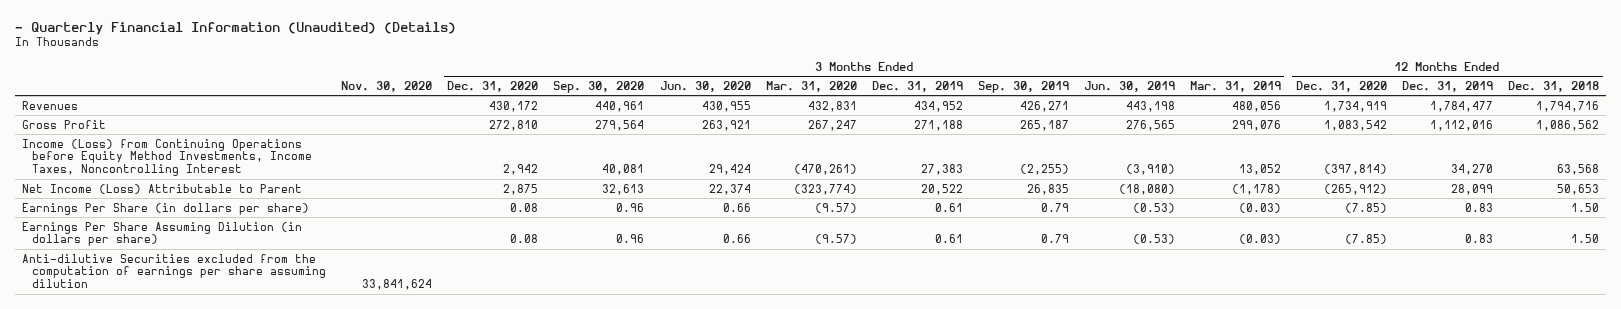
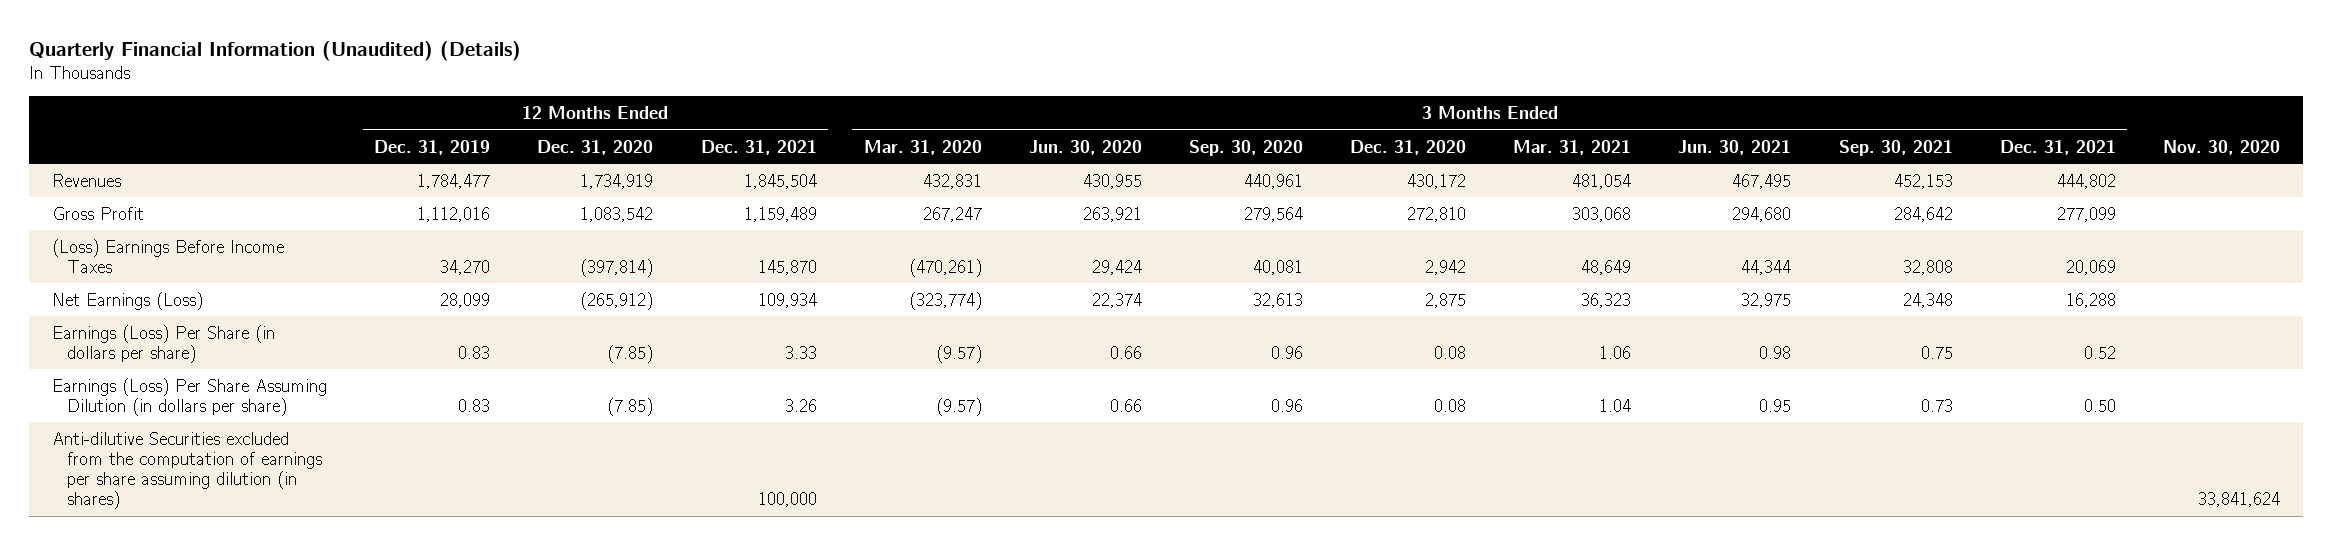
- - Quarterly Financial Information (Unaudited) (Details)
+ Quarterly Financial Information (Unaudited) (Details)
- | Nov. 30, 2020 | 3 Months Ended Dec. 31, 2020 | 3 Months Ended Sep. 30, 2020 | 3 Months Ended Jun. 30, 2020 | 3 Months Ended Mar. 31, 2020 | 3 Months Ended Dec. 31, 2019 | 3 Months Ended Sep. 30, 2019 | 3 Months Ended Jun. 30, 2019 | 3 Months Ended Mar. 31, 2019 | 12 Months Ended Dec. 31, 2020 | 12 Months Ended Dec. 31, 2019 | 12 Months Ended Dec. 31, 2018
+ | 12 Months Ended Dec. 31, 2019 | 12 Months Ended Dec. 31, 2020 | 12 Months Ended Dec. 31, 2021 | 3 Months Ended Mar. 31, 2020 | 3 Months Ended Jun. 30, 2020 | 3 Months Ended Sep. 30, 2020 | 3 Months Ended Dec. 31, 2020 | 3 Months Ended Mar. 31, 2021 | 3 Months Ended Jun. 30, 2021 | 3 Months Ended Sep. 30, 2021 | 3 Months Ended Dec. 31, 2021 | Nov. 30, 2020
- Income (Loss) from Continuing Operations before Equity Method Investments, Income Taxes, Noncontrolling Interest | | 2,942 | 40,081 | 29,424 | (470,261) | 27,383 | (2,255) | (3,910) | 13,052 | (397,814) | 34,270 | 63,568
- Net Income (Loss) Attributable to Parent | | 2,875 | 32,613 | 22,374 | (323,774) | 20,522 | 26,835 | (18,080) | (1,178) | (265,912) | 28,099 | 50,653
- Earnings Per Share (in dollars per share) | | 0.08 | 0.96 | 0.66 | (9.57) | 0.61 | 0.79 | (0.53) | (0.03) | (7.85) | 0.83 | 1.50
- Earnings Per Share Assuming Dilution (in dollars per share) | | 0.08 | 0.96 | 0.66 | (9.57) | 0.61 | 0.79 | (0.53) | (0.03) | (7.85) | 0.83 | 1.50
- Anti-dilutive Securities excluded from the computation of earnings per share assuming dilution | 33,841,624 | | | | | | | | | | |
+ (Loss) Earnings Before Income Taxes | 34,270 | (397,814) | 145,870 | (470,261) | 29,424 | 40,081 | 2,942 | 48,649 | 44,344 | 32,808 | 20,069 |
+ Net Earnings (Loss) | 28,099 | (265,912) | 109,934 | (323,774) | 22,374 | 32,613 | 2,875 | 36,323 | 32,975 | 24,348 | 16,288 |
+ Earnings (Loss) Per Share (in dollars per share) | 0.83 | (7.85) | 3.33 | (9.57) | 0.66 | 0.96 | 0.08 | 1.06 | 0.98 | 0.75 | 0.52 |
+ Earnings (Loss) Per Share Assuming Dilution (in dollars per share) | 0.83 | (7.85) | 3.26 | (9.57) | 0.66 | 0.96 | 0.08 | 1.04 | 0.95 | 0.73 | 0.50 |
+ Anti-dilutive Securities excluded from the computation of earnings per share assuming dilution (in shares) | | | 100,000 | | | | | | | | | 33,841,624

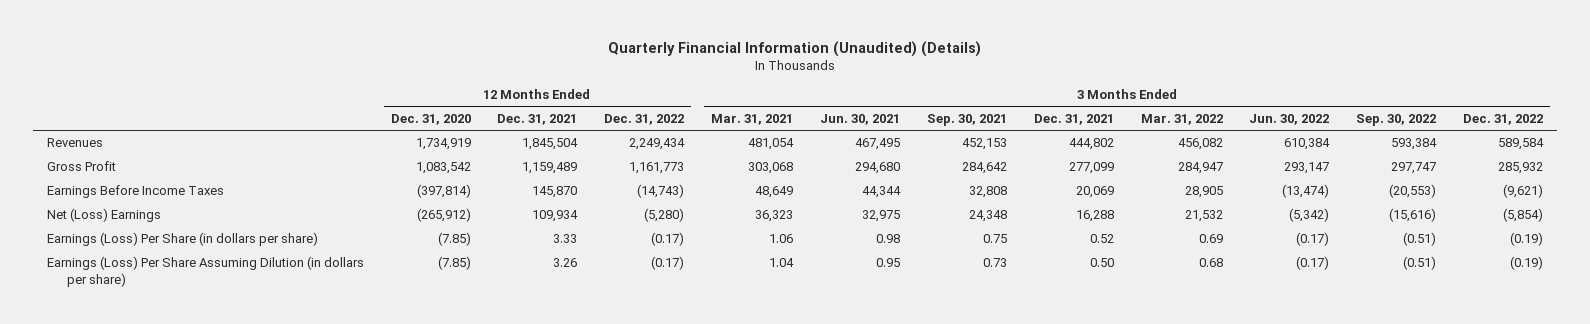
- | 12 Months Ended Dec. 31, 2019 | 12 Months Ended Dec. 31, 2020 | 12 Months Ended Dec. 31, 2021 | 3 Months Ended Mar. 31, 2020 | 3 Months Ended Jun. 30, 2020 | 3 Months Ended Sep. 30, 2020 | 3 Months Ended Dec. 31, 2020 | 3 Months Ended Mar. 31, 2021 | 3 Months Ended Jun. 30, 2021 | 3 Months Ended Sep. 30, 2021 | 3 Months Ended Dec. 31, 2021 | Nov. 30, 2020
+ | 12 Months Ended Dec. 31, 2020 | 12 Months Ended Dec. 31, 2021 | 12 Months Ended Dec. 31, 2022 | 3 Months Ended Mar. 31, 2021 | 3 Months Ended Jun. 30, 2021 | 3 Months Ended Sep. 30, 2021 | 3 Months Ended Dec. 31, 2021 | 3 Months Ended Mar. 31, 2022 | 3 Months Ended Jun. 30, 2022 | 3 Months Ended Sep. 30, 2022 | 3 Months Ended Dec. 31, 2022
- (Loss) Earnings Before Income Taxes | 34,270 | (397,814) | 145,870 | (470,261) | 29,424 | 40,081 | 2,942 | 48,649 | 44,344 | 32,808 | 20,069 |
- Net Earnings (Loss) | 28,099 | (265,912) | 109,934 | (323,774) | 22,374 | 32,613 | 2,875 | 36,323 | 32,975 | 24,348 | 16,288 |
+ Earnings Before Income Taxes | (397,814) | 145,870 | (14,743) | 48,649 | 44,344 | 32,808 | 20,069 | 28,905 | (13,474) | (20,553) | (9,621)
+ Net (Loss) Earnings | (265,912) | 109,934 | (5,280) | 36,323 | 32,975 | 24,348 | 16,288 | 21,532 | (5,342) | (15,616) | (5,854)
- Anti-dilutive Securities excluded from the computation of earnings per share assuming dilution (in shares) | | | 100,000 | | | | | | | | | 33,841,624

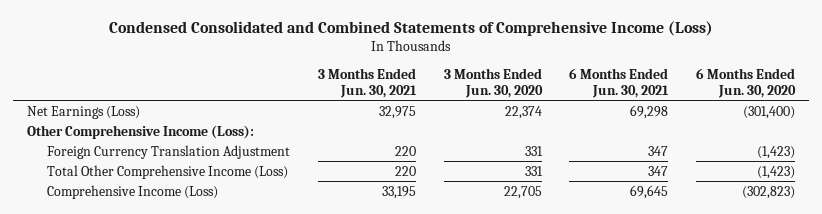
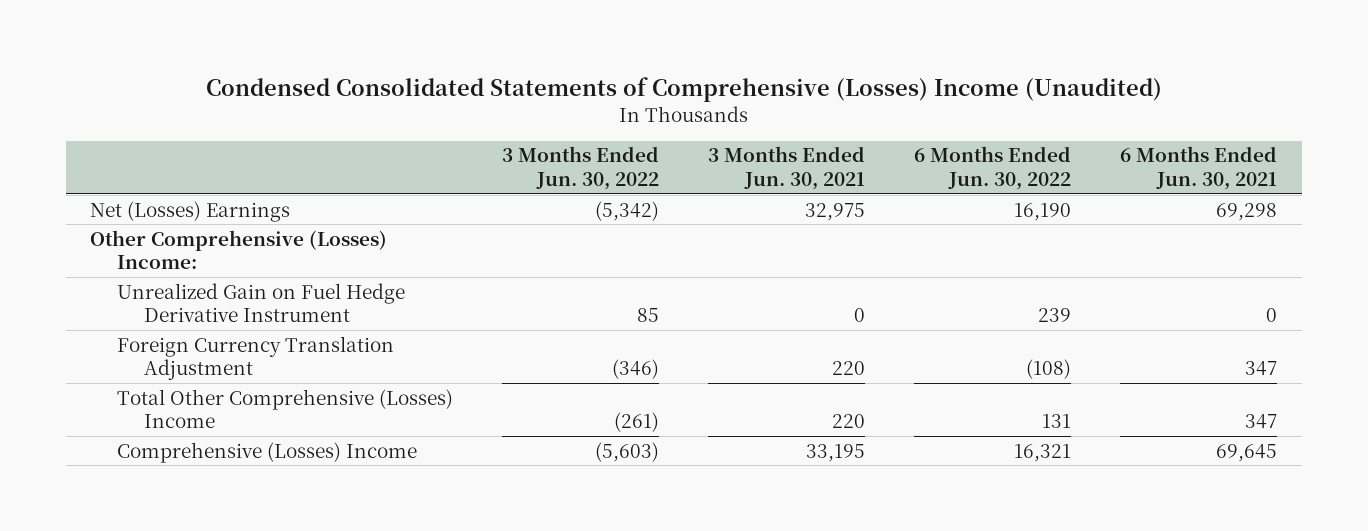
- Condensed Consolidated and Combined Statements of Comprehensive Income (Loss)
+ Condensed Consolidated Statements of Comprehensive (Losses) Income (Unaudited)
- | 3 Months Ended Jun. 30, 2021 | 3 Months Ended Jun. 30, 2020 | 6 Months Ended Jun. 30, 2021 | 6 Months Ended Jun. 30, 2020
+ | 3 Months Ended Jun. 30, 2022 | 3 Months Ended Jun. 30, 2021 | 6 Months Ended Jun. 30, 2022 | 6 Months Ended Jun. 30, 2021
- Net Earnings (Loss) | 32,975 | 22,374 | 69,298 | (301,400)
- Other Comprehensive Income (Loss):
+ Net (Losses) Earnings | (5,342) | 32,975 | 16,190 | 69,298
+ Other Comprehensive (Losses) Income:
+ Unrealized Gain on Fuel Hedge Derivative Instrument | 85 | 0 | 239 | 0
- Total Other Comprehensive Income (Loss) | 220 | 331 | 347 | (1,423)
- Comprehensive Income (Loss) | 33,195 | 22,705 | 69,645 | (302,823)
+ Total Other Comprehensive (Losses) Income | (261) | 220 | 131 | 347
+ Comprehensive (Losses) Income | (5,603) | 33,195 | 16,321 | 69,645

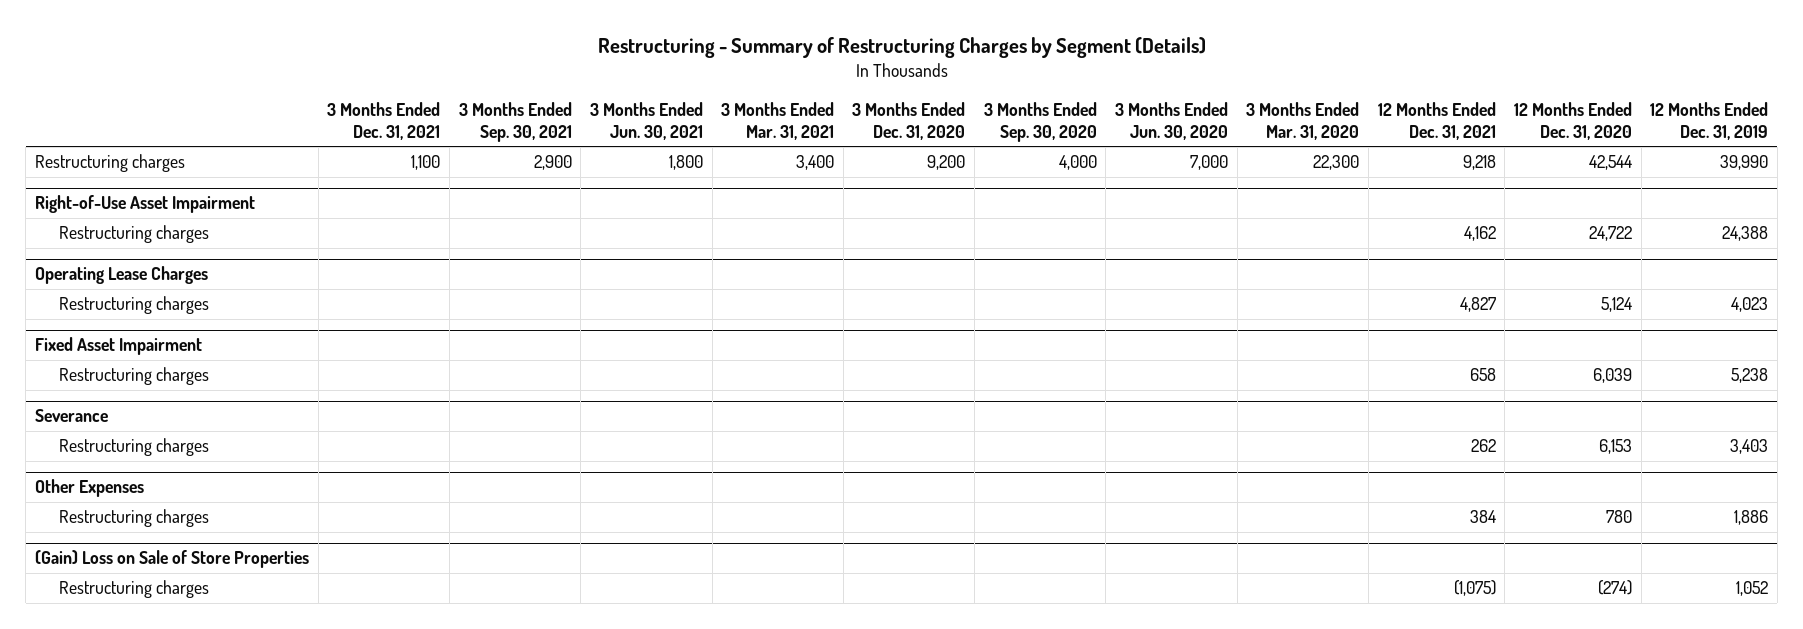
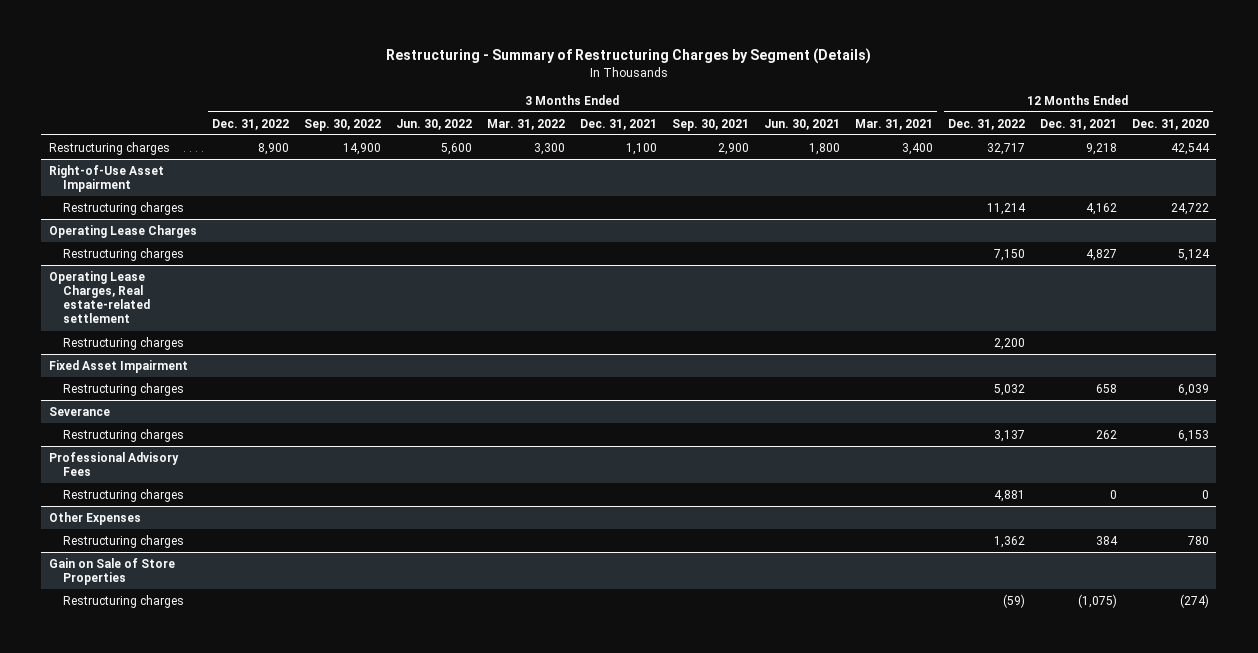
- | 3 Months Ended Dec. 31, 2021 | 3 Months Ended Sep. 30, 2021 | 3 Months Ended Jun. 30, 2021 | 3 Months Ended Mar. 31, 2021 | 3 Months Ended Dec. 31, 2020 | 3 Months Ended Sep. 30, 2020 | 3 Months Ended Jun. 30, 2020 | 3 Months Ended Mar. 31, 2020 | 12 Months Ended Dec. 31, 2021 | 12 Months Ended Dec. 31, 2020 | 12 Months Ended Dec. 31, 2019
+ | 3 Months Ended Dec. 31, 2022 | 3 Months Ended Sep. 30, 2022 | 3 Months Ended Jun. 30, 2022 | 3 Months Ended Mar. 31, 2022 | 3 Months Ended Dec. 31, 2021 | 3 Months Ended Sep. 30, 2021 | 3 Months Ended Jun. 30, 2021 | 3 Months Ended Mar. 31, 2021 | 12 Months Ended Dec. 31, 2022 | 12 Months Ended Dec. 31, 2021 | 12 Months Ended Dec. 31, 2020
+ Operating Lease Charges, Real estate-related settlement
+ Restructuring charges | | | | | | | | | 2,200 | |
+ Professional Advisory Fees
+ Restructuring charges | | | | | | | | | 4,881 | 0 | 0
- (Gain) Loss on Sale of Store Properties
+ Gain on Sale of Store Properties

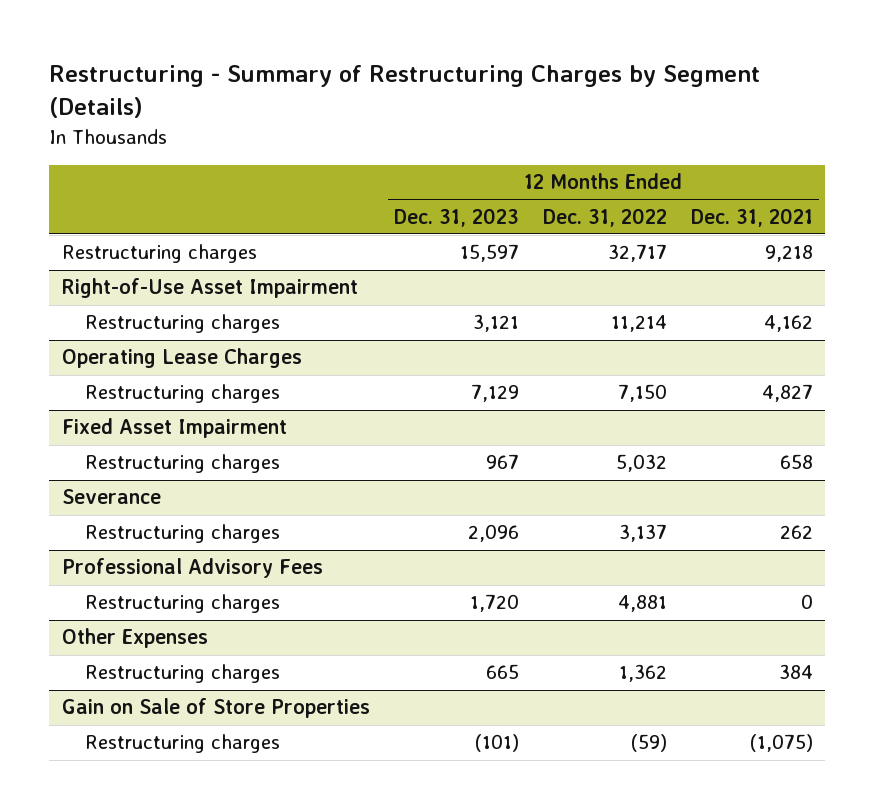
- | 3 Months Ended Dec. 31, 2022 | 3 Months Ended Sep. 30, 2022 | 3 Months Ended Jun. 30, 2022 | 3 Months Ended Mar. 31, 2022 | 3 Months Ended Dec. 31, 2021 | 3 Months Ended Sep. 30, 2021 | 3 Months Ended Jun. 30, 2021 | 3 Months Ended Mar. 31, 2021 | 12 Months Ended Dec. 31, 2022 | 12 Months Ended Dec. 31, 2021 | 12 Months Ended Dec. 31, 2020
+ | 12 Months Ended Dec. 31, 2023 | 12 Months Ended Dec. 31, 2022 | 12 Months Ended Dec. 31, 2021
- Operating Lease Charges, Real estate-related settlement
- Restructuring charges | | | | | | | | | 2,200 | |

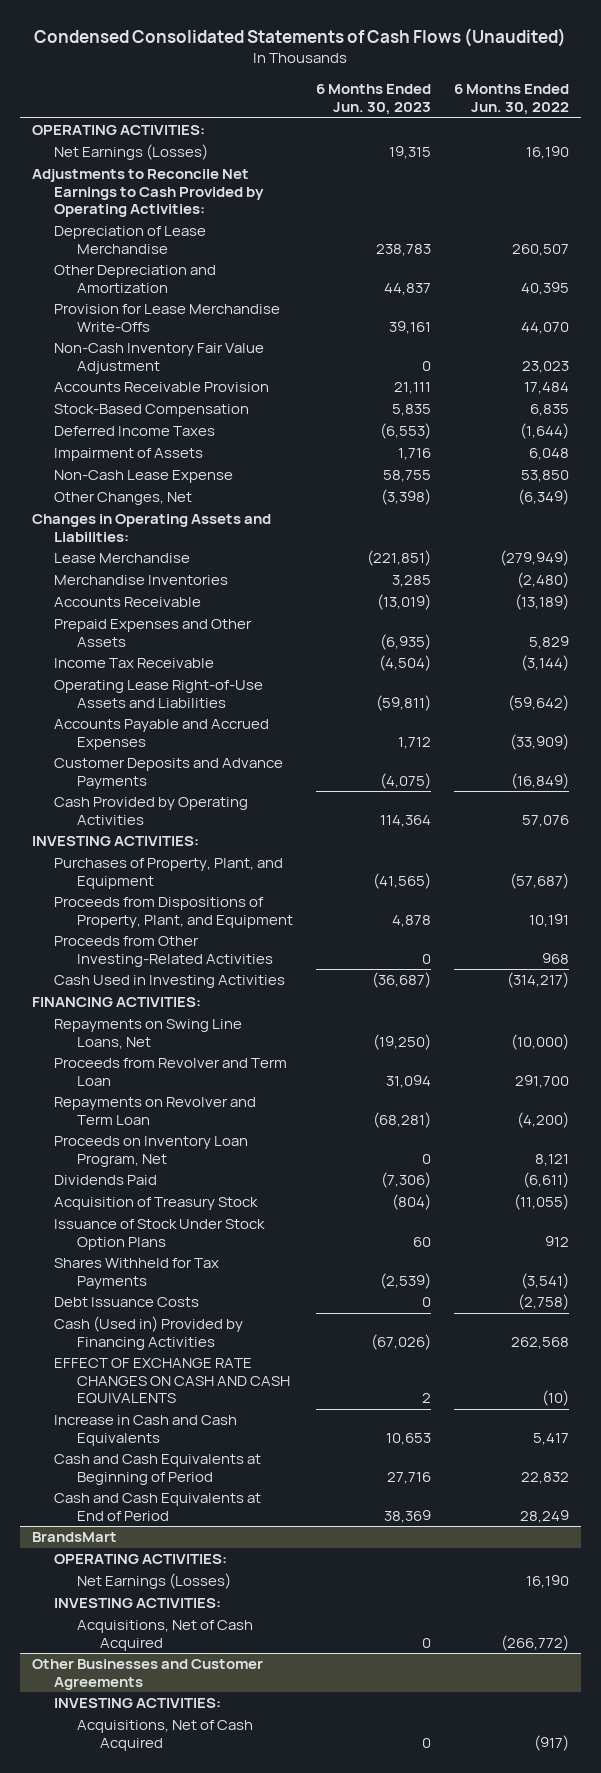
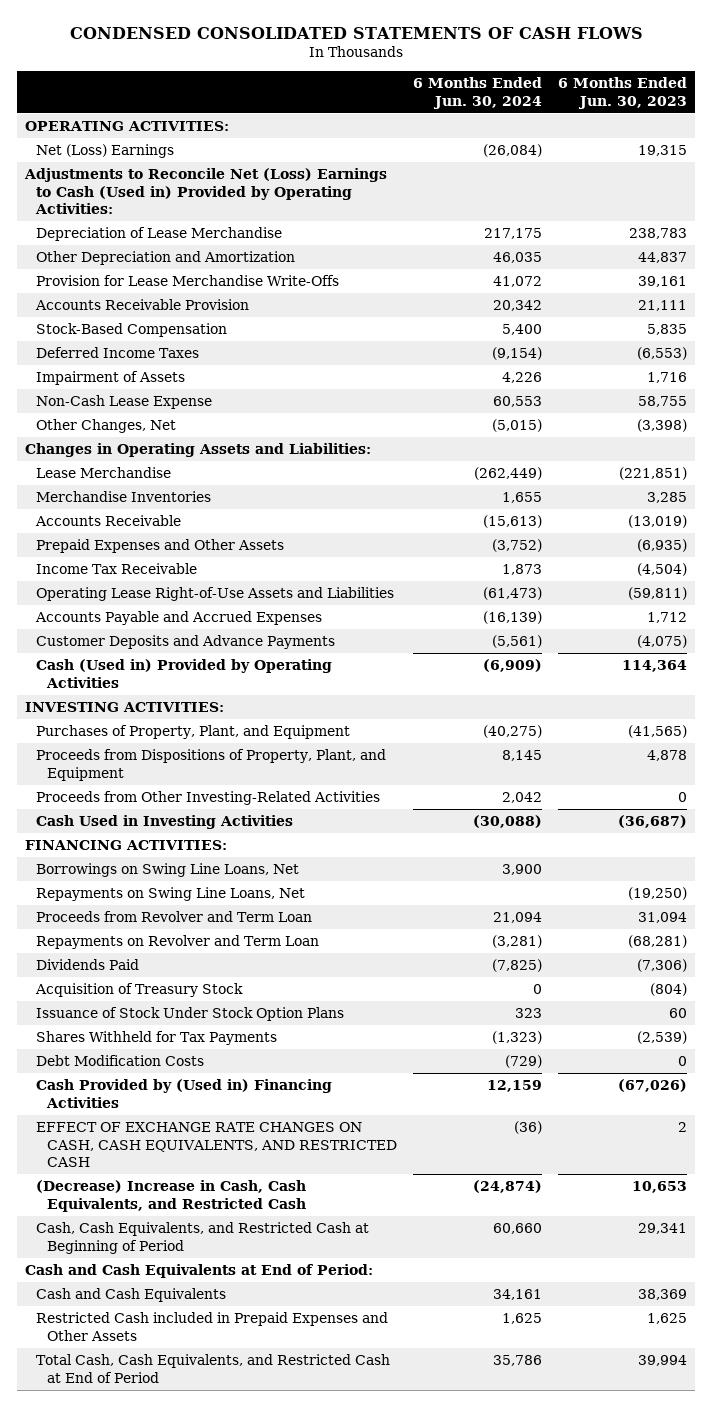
- Condensed Consolidated Statements of Cash Flows (Unaudited)
+ CONDENSED CONSOLIDATED STATEMENTS OF CASH FLOWS
- | 6 Months Ended Jun. 30, 2023 | 6 Months Ended Jun. 30, 2022
+ | 6 Months Ended Jun. 30, 2024 | 6 Months Ended Jun. 30, 2023
- Net Earnings (Losses) | 19,315 | 16,190
- Adjustments to Reconcile Net Earnings to Cash Provided by Operating Activities:
+ Net (Loss) Earnings | (26,084) | 19,315
+ Adjustments to Reconcile Net (Loss) Earnings to Cash (Used in) Provided by Operating Activities:
- Non-Cash Inventory Fair Value Adjustment | 0 | 23,023
- Cash Provided by Operating Activities | 114,364 | 57,076
+ Cash (Used in) Provided by Operating Activities | (6,909) | 114,364
+ Borrowings on Swing Line Loans, Net | 3,900 |
- Proceeds on Inventory Loan Program, Net | 0 | 8,121
- Debt Issuance Costs | 0 | (2,758)
- Cash (Used in) Provided by Financing Activities | (67,026) | 262,568
- EFFECT OF EXCHANGE RATE CHANGES ON CASH AND CASH EQUIVALENTS | 2 | (10)
- Increase in Cash and Cash Equivalents | 10,653 | 5,417
- Cash and Cash Equivalents at Beginning of Period | 27,716 | 22,832
- Cash and Cash Equivalents at End of Period | 38,369 | 28,249
- BrandsMart
- OPERATING ACTIVITIES:
- Net Earnings (Losses) | | 16,190
- INVESTING ACTIVITIES:
- Acquisitions, Net of Cash Acquired | 0 | (266,772)
- Other Businesses and Customer Agreements
- INVESTING ACTIVITIES:
- Acquisitions, Net of Cash Acquired | 0 | (917)
+ Debt Modification Costs | (729) | 0
+ Cash Provided by (Used in) Financing Activities | 12,159 | (67,026)
+ EFFECT OF EXCHANGE RATE CHANGES ON CASH, CASH EQUIVALENTS, AND RESTRICTED CASH | (36) | 2
+ (Decrease) Increase in Cash, Cash Equivalents, and Restricted Cash | (24,874) | 10,653
+ Cash, Cash Equivalents, and Restricted Cash at Beginning of Period | 60,660 | 29,341
+ Cash and Cash Equivalents at End of Period:
+ Cash and Cash Equivalents | 34,161 | 38,369
+ Restricted Cash included in Prepaid Expenses and Other Assets | 1,625 | 1,625
+ Total Cash, Cash Equivalents, and Restricted Cash at End of Period | 35,786 | 39,994

